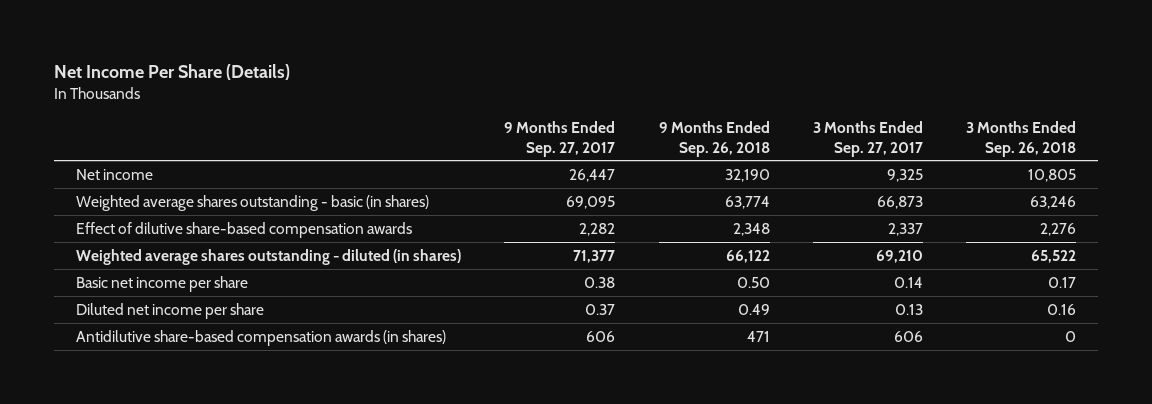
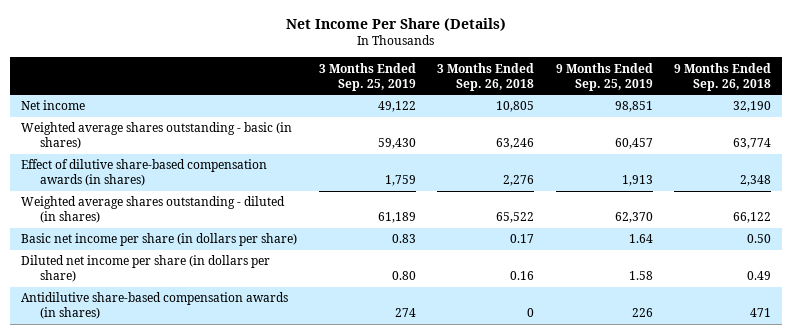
- | 9 Months Ended Sep. 27, 2017 | 9 Months Ended Sep. 26, 2018 | 3 Months Ended Sep. 27, 2017 | 3 Months Ended Sep. 26, 2018
+ | 3 Months Ended Sep. 25, 2019 | 3 Months Ended Sep. 26, 2018 | 9 Months Ended Sep. 25, 2019 | 9 Months Ended Sep. 26, 2018
- Effect of dilutive share-based compensation awards | 2,282 | 2,348 | 2,337 | 2,276
+ Effect of dilutive share-based compensation awards (in shares) | 1,759 | 2,276 | 1,913 | 2,348
- Basic net income per share | 0.38 | 0.50 | 0.14 | 0.17
- Diluted net income per share | 0.37 | 0.49 | 0.13 | 0.16
+ Basic net income per share (in dollars per share) | 0.83 | 0.17 | 1.64 | 0.50
+ Diluted net income per share (in dollars per share) | 0.80 | 0.16 | 1.58 | 0.49

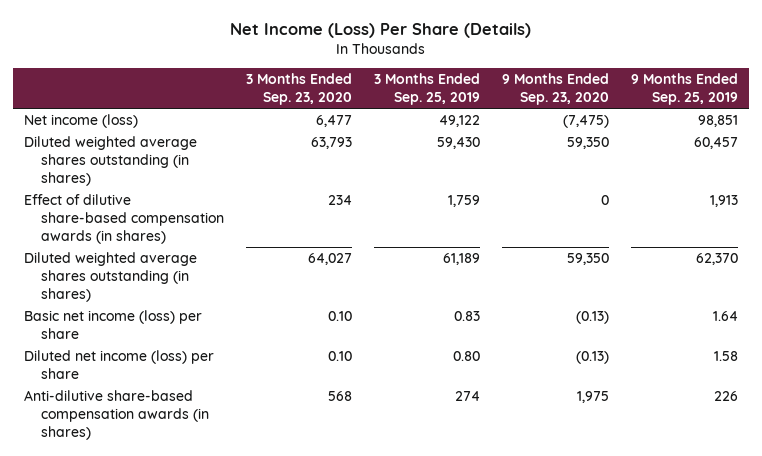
- Net Income Per Share (Details)
+ Net Income (Loss) Per Share (Details)
- | 3 Months Ended Sep. 25, 2019 | 3 Months Ended Sep. 26, 2018 | 9 Months Ended Sep. 25, 2019 | 9 Months Ended Sep. 26, 2018
+ | 3 Months Ended Sep. 23, 2020 | 3 Months Ended Sep. 25, 2019 | 9 Months Ended Sep. 23, 2020 | 9 Months Ended Sep. 25, 2019
- Net income | 49,122 | 10,805 | 98,851 | 32,190
- Weighted average shares outstanding - basic (in shares) | 59,430 | 63,246 | 60,457 | 63,774
+ Net income (loss) | 6,477 | 49,122 | (7,475) | 98,851
+ Diluted weighted average shares outstanding (in shares) | 63,793 | 59,430 | 59,350 | 60,457
- Weighted average shares outstanding - diluted (in shares) | 61,189 | 65,522 | 62,370 | 66,122
- Basic net income per share (in dollars per share) | 0.83 | 0.17 | 1.64 | 0.50
- Diluted net income per share (in dollars per share) | 0.80 | 0.16 | 1.58 | 0.49
- Antidilutive share-based compensation awards (in shares) | 274 | 0 | 226 | 471
+ Diluted weighted average shares outstanding (in shares) | 64,027 | 61,189 | 59,350 | 62,370
+ Basic net income (loss) per share | 0.10 | 0.83 | (0.13) | 1.64
+ Diluted net income (loss) per share | 0.10 | 0.80 | (0.13) | 1.58
+ Anti-dilutive share-based compensation awards (in shares) | 568 | 274 | 1,975 | 226

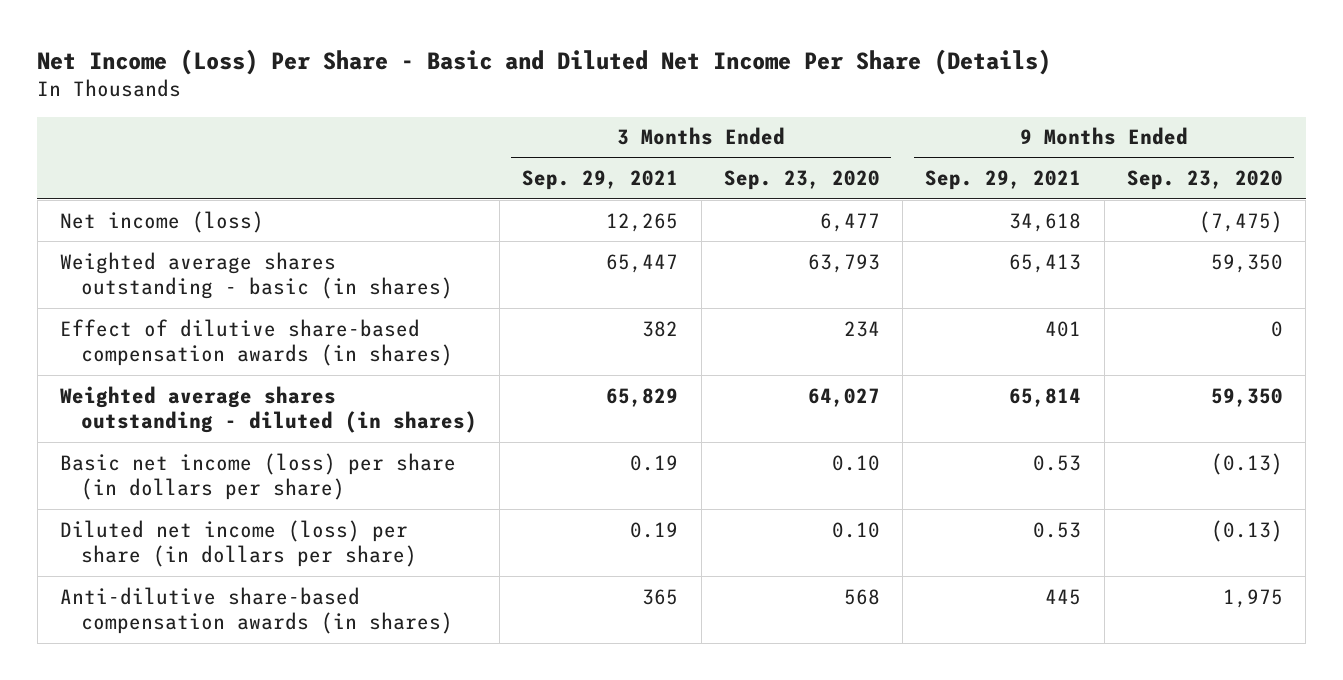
- Net Income (Loss) Per Share (Details)
+ Net Income (Loss) Per Share - Basic and Diluted Net Income Per Share (Details)
- | 3 Months Ended Sep. 23, 2020 | 3 Months Ended Sep. 25, 2019 | 9 Months Ended Sep. 23, 2020 | 9 Months Ended Sep. 25, 2019
+ | 3 Months Ended Sep. 29, 2021 | 3 Months Ended Sep. 23, 2020 | 9 Months Ended Sep. 29, 2021 | 9 Months Ended Sep. 23, 2020
- Diluted weighted average shares outstanding (in shares) | 63,793 | 59,430 | 59,350 | 60,457
+ Weighted average shares outstanding - basic (in shares) | 65,447 | 63,793 | 65,413 | 59,350
- Diluted weighted average shares outstanding (in shares) | 64,027 | 61,189 | 59,350 | 62,370
- Basic net income (loss) per share | 0.10 | 0.83 | (0.13) | 1.64
- Diluted net income (loss) per share | 0.10 | 0.80 | (0.13) | 1.58
+ Weighted average shares outstanding - diluted (in shares) | 65,829 | 64,027 | 65,814 | 59,350
+ Basic net income (loss) per share (in dollars per share) | 0.19 | 0.10 | 0.53 | (0.13)
+ Diluted net income (loss) per share (in dollars per share) | 0.19 | 0.10 | 0.53 | (0.13)

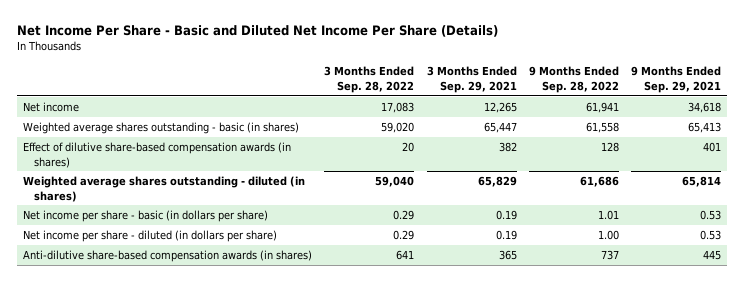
- Net Income (Loss) Per Share - Basic and Diluted Net Income Per Share (Details)
+ Net Income Per Share - Basic and Diluted Net Income Per Share (Details)
- | 3 Months Ended Sep. 29, 2021 | 3 Months Ended Sep. 23, 2020 | 9 Months Ended Sep. 29, 2021 | 9 Months Ended Sep. 23, 2020
+ | 3 Months Ended Sep. 28, 2022 | 3 Months Ended Sep. 29, 2021 | 9 Months Ended Sep. 28, 2022 | 9 Months Ended Sep. 29, 2021
- Net income (loss) | 12,265 | 6,477 | 34,618 | (7,475)
+ Net income | 17,083 | 12,265 | 61,941 | 34,618
- Basic net income (loss) per share (in dollars per share) | 0.19 | 0.10 | 0.53 | (0.13)
- Diluted net income (loss) per share (in dollars per share) | 0.19 | 0.10 | 0.53 | (0.13)
+ Net income per share - basic (in dollars per share) | 0.29 | 0.19 | 1.01 | 0.53
+ Net income per share - diluted (in dollars per share) | 0.29 | 0.19 | 1.00 | 0.53

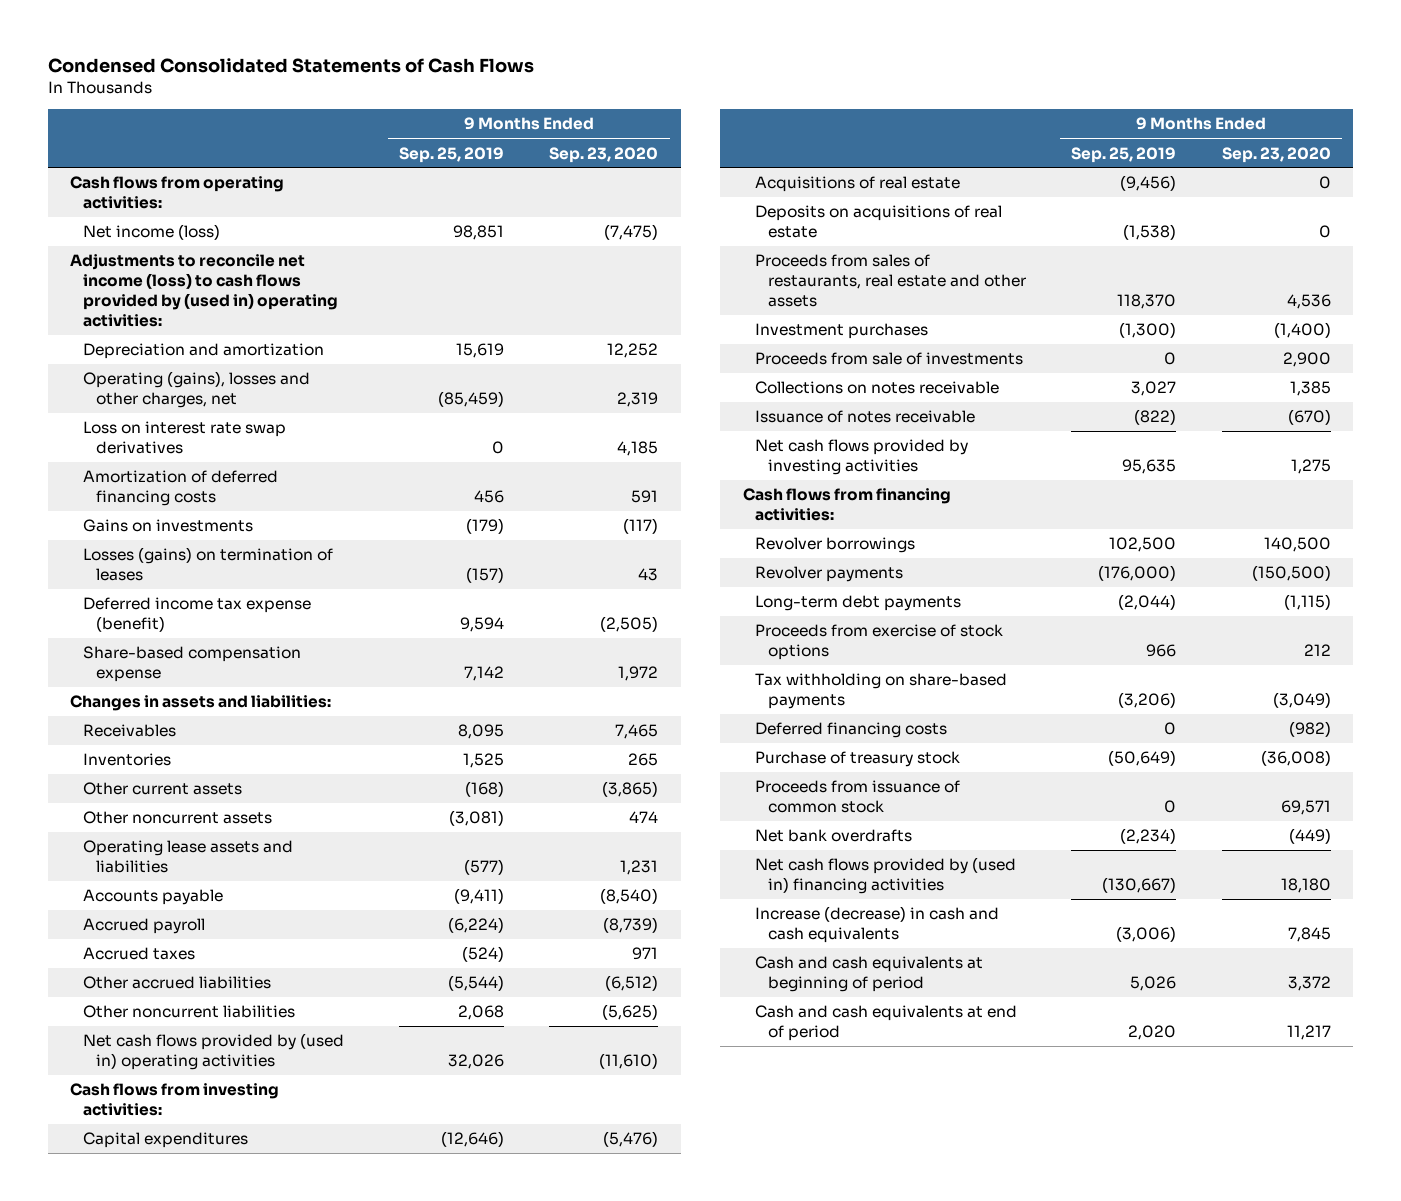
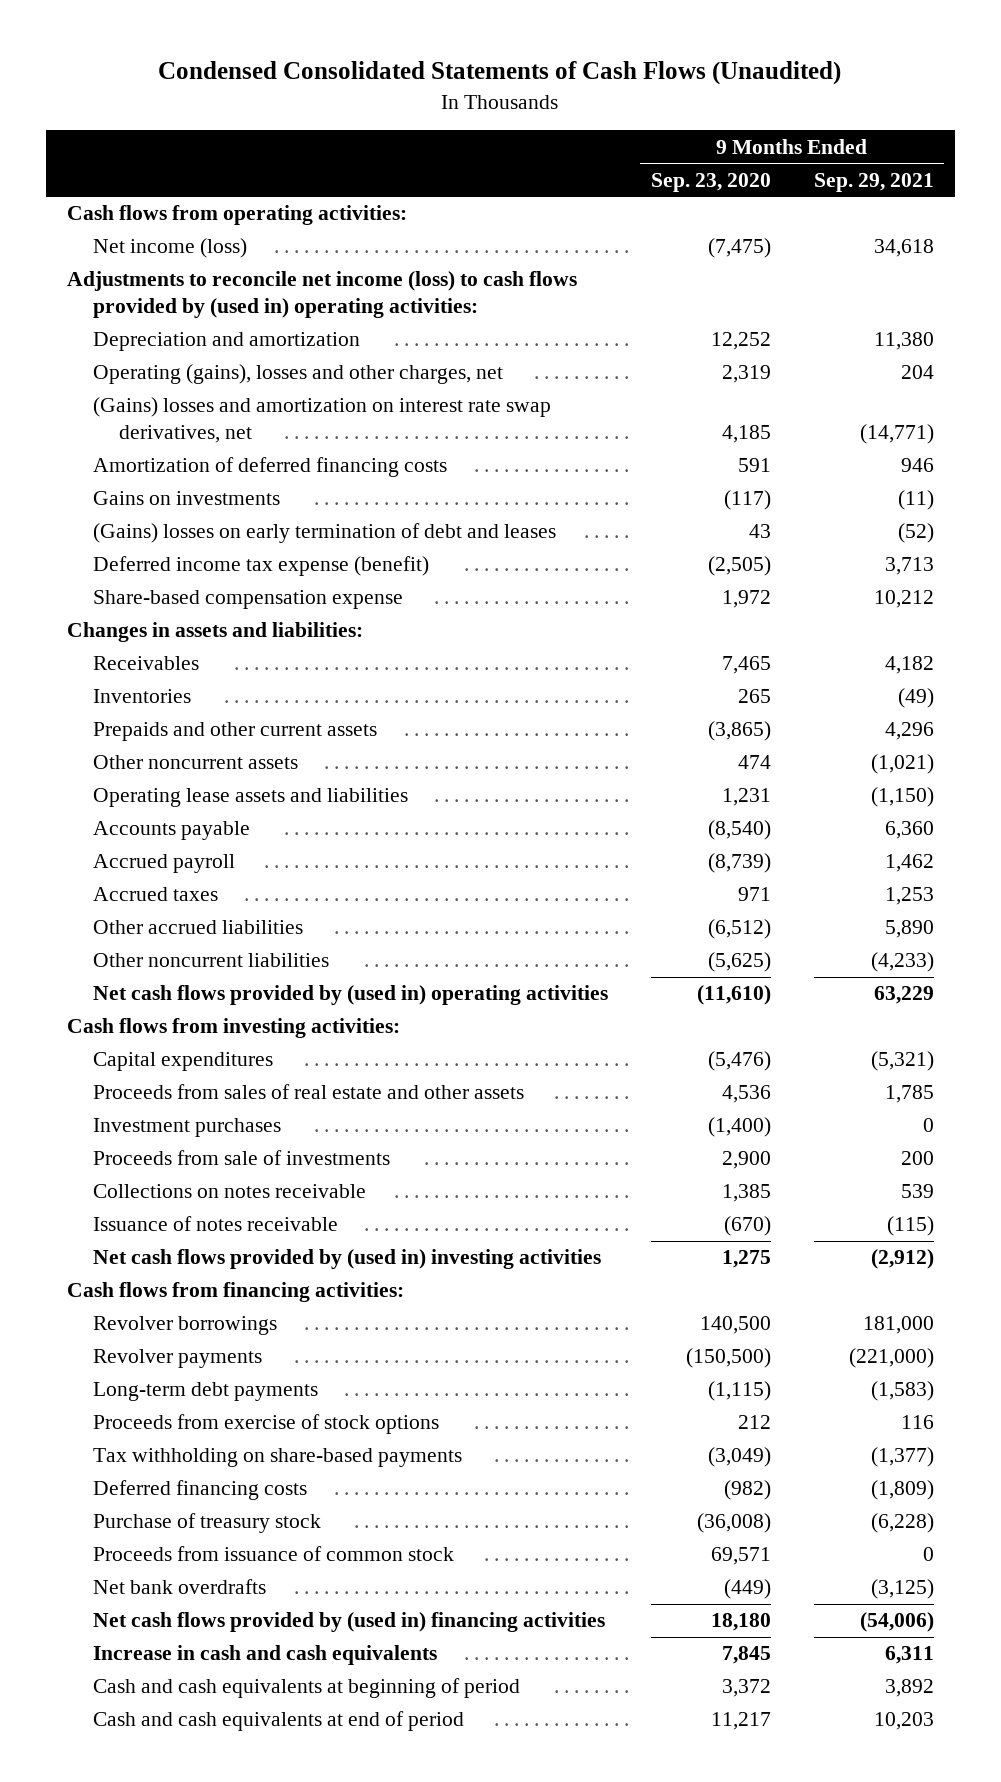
- Condensed Consolidated Statements of Cash Flows
+ Condensed Consolidated Statements of Cash Flows (Unaudited)
- | 9 Months Ended Sep. 25, 2019 | 9 Months Ended Sep. 23, 2020
+ | 9 Months Ended Sep. 23, 2020 | 9 Months Ended Sep. 29, 2021
- Loss on interest rate swap derivatives | 0 | 4,185
+ (Gains) losses and amortization on interest rate swap derivatives, net | 4,185 | (14,771)
- Losses (gains) on termination of leases | (157) | 43
+ (Gains) losses on early termination of debt and leases | 43 | (52)
- Other current assets | (168) | (3,865)
+ Prepaids and other current assets | (3,865) | 4,296
- Acquisitions of real estate | (9,456) | 0
- Deposits on acquisitions of real estate | (1,538) | 0
- Proceeds from sales of restaurants, real estate and other assets | 118,370 | 4,536
+ Proceeds from sales of real estate and other assets | 4,536 | 1,785
- Net cash flows provided by investing activities | 95,635 | 1,275
+ Net cash flows provided by (used in) investing activities | 1,275 | (2,912)
- Increase (decrease) in cash and cash equivalents | (3,006) | 7,845
+ Increase in cash and cash equivalents | 7,845 | 6,311

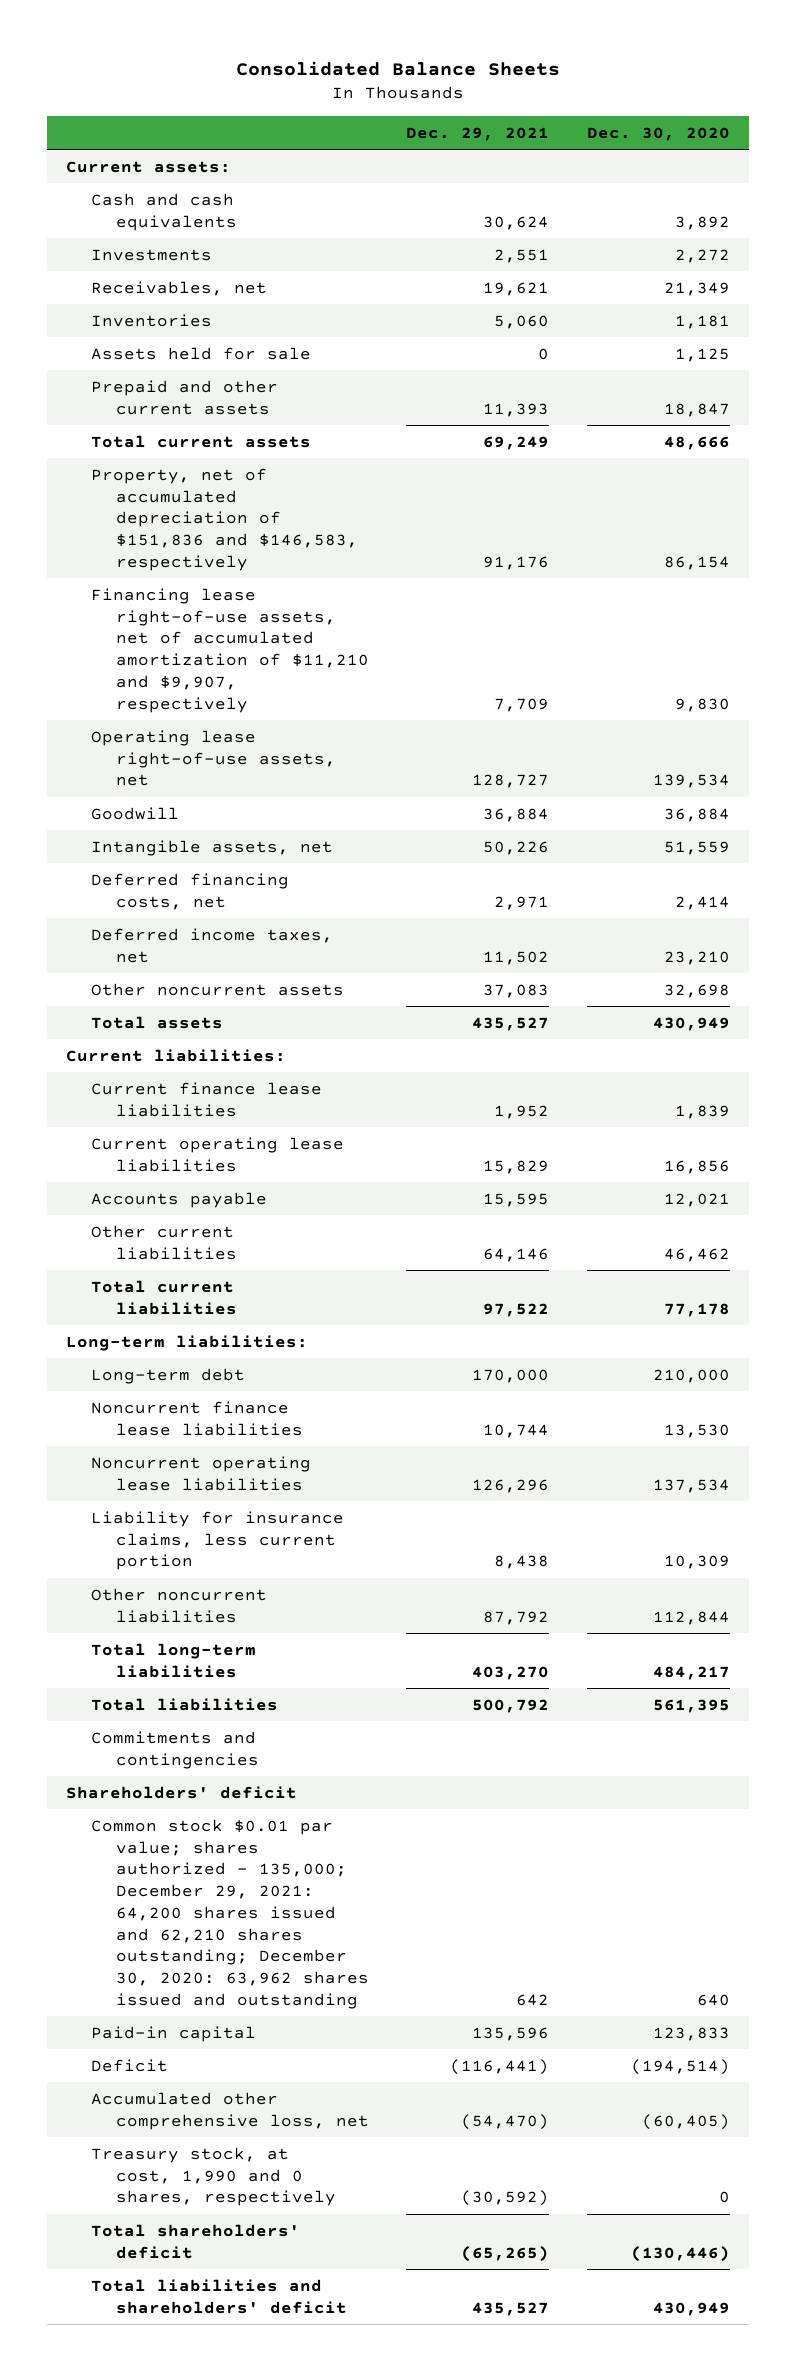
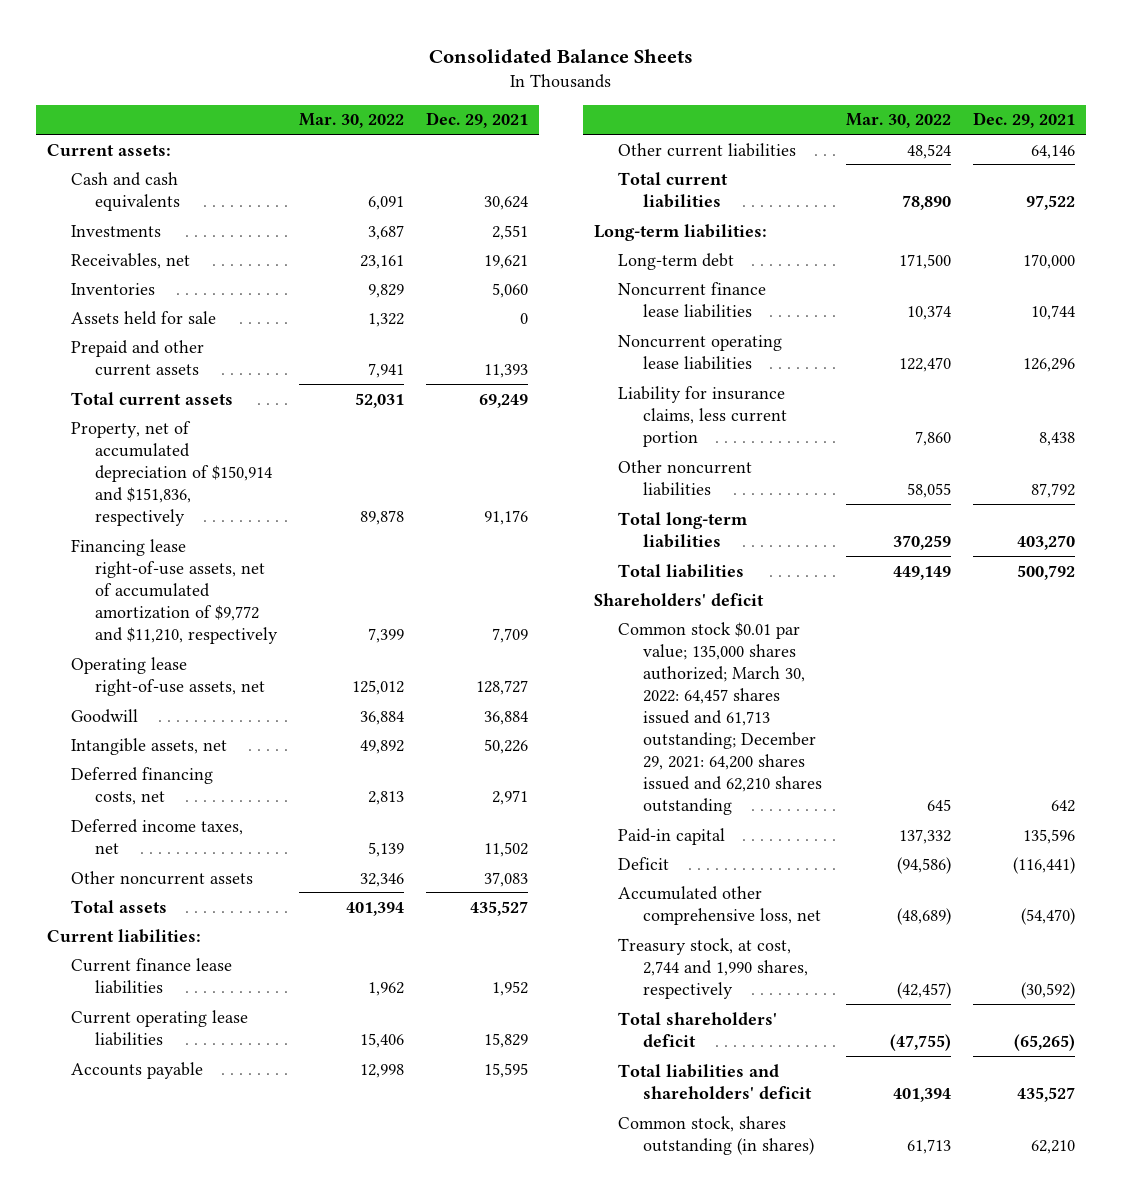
- | Dec. 29, 2021 | Dec. 30, 2020
+ | Mar. 30, 2022 | Dec. 29, 2021
- Property, net of accumulated depreciation of $151,836 and $146,583, respectively | 91,176 | 86,154
- Financing lease right-of-use assets, net of accumulated amortization of $11,210 and $9,907, respectively | 7,709 | 9,830
+ Property, net of accumulated depreciation of $150,914 and $151,836, respectively | 89,878 | 91,176
+ Financing lease right-of-use assets, net of accumulated amortization of $9,772 and $11,210, respectively | 7,399 | 7,709
- Commitments and contingencies
- Common stock $0.01 par value; shares authorized - 135,000; December 29, 2021: 64,200 shares issued and 62,210 shares outstanding; December 30, 2020: 63,962 shares issued and outstanding | 642 | 640
+ Common stock $0.01 par value; 135,000 shares authorized; March 30, 2022: 64,457 shares issued and 61,713 outstanding; December 29, 2021: 64,200 shares issued and 62,210 shares outstanding | 645 | 642
- Treasury stock, at cost, 1,990 and 0 shares, respectively | (30,592) | 0
+ Treasury stock, at cost, 2,744 and 1,990 shares, respectively | (42,457) | (30,592)
+ Common stock, shares outstanding (in shares) | 61,713 | 62,210

